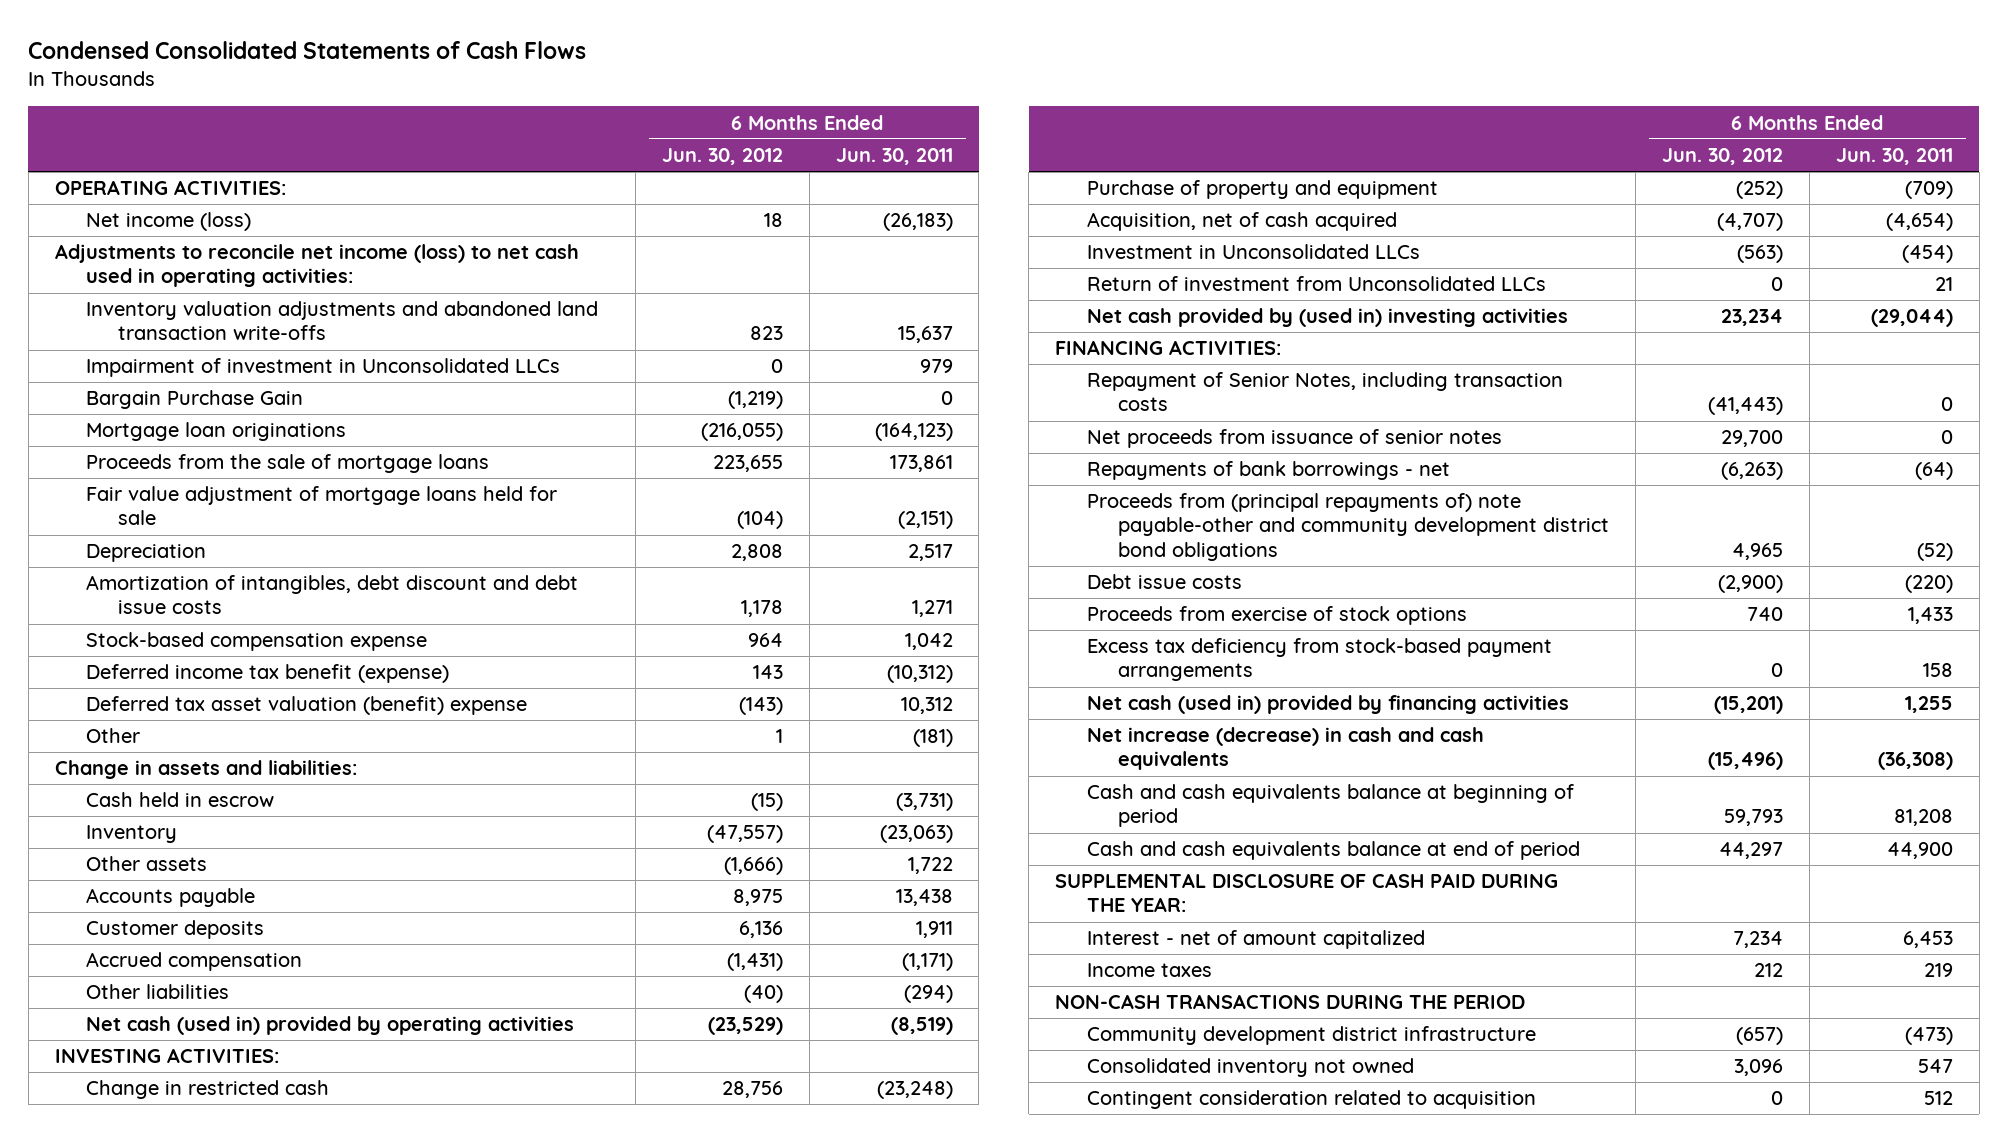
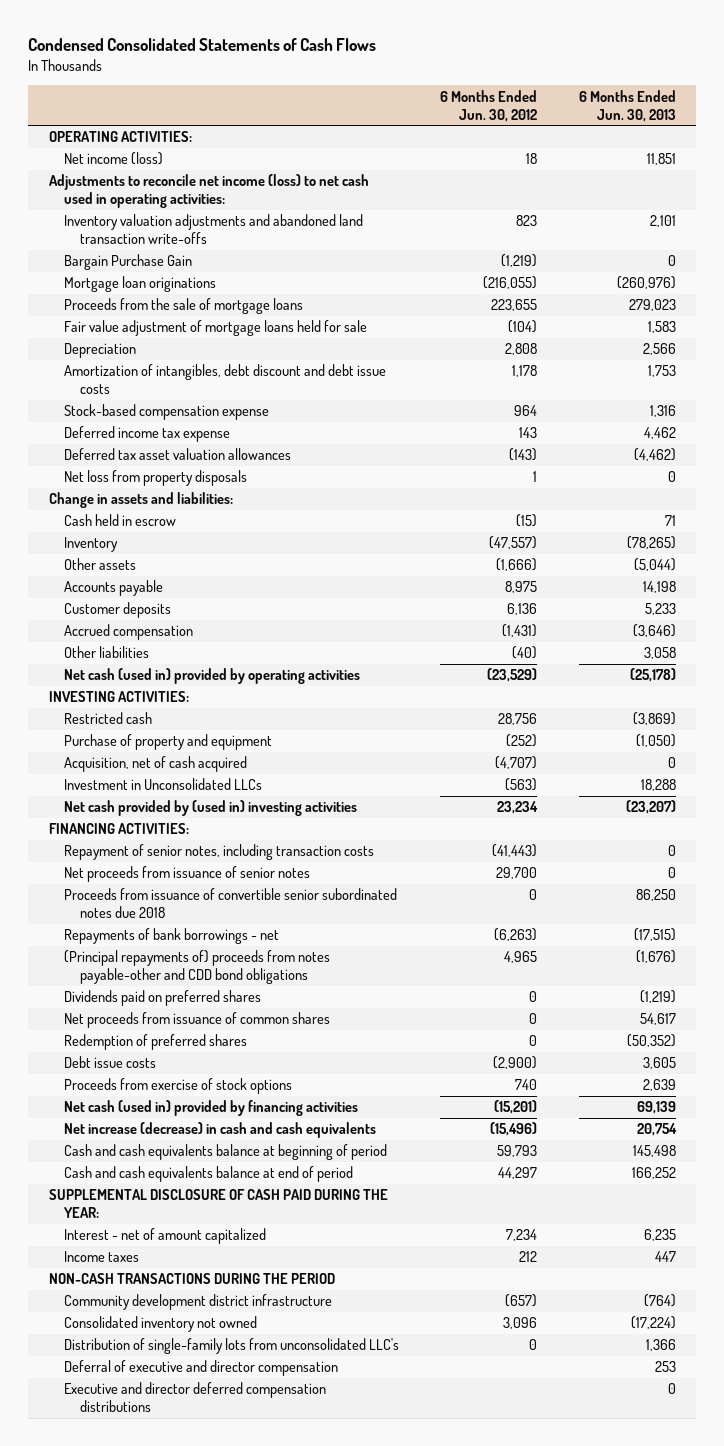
- | 6 Months Ended Jun. 30, 2012 | 6 Months Ended Jun. 30, 2011
+ | 6 Months Ended Jun. 30, 2012 | 6 Months Ended Jun. 30, 2013
- Impairment of investment in Unconsolidated LLCs | 0 | 979
- Deferred income tax benefit (expense) | 143 | (10,312)
- Deferred tax asset valuation (benefit) expense | (143) | 10,312
- Other | 1 | (181)
+ Deferred income tax expense | 143 | 4,462
+ Deferred tax asset valuation allowances | (143) | (4,462)
+ Net loss from property disposals | 1 | 0
- Change in restricted cash | 28,756 | (23,248)
+ Restricted cash | 28,756 | (3,869)
- Return of investment from Unconsolidated LLCs | 0 | 21
- Repayment of Senior Notes, including transaction costs | (41,443) | 0
+ Repayment of senior notes, including transaction costs | (41,443) | 0
+ Proceeds from issuance of convertible senior subordinated notes due 2018 | 0 | 86,250
- Proceeds from (principal repayments of) note payable-other and community development district bond obligations | 4,965 | (52)
+ (Principal repayments of) proceeds from notes payable-other and CDD bond obligations | 4,965 | (1,676)
+ Dividends paid on preferred shares | 0 | (1,219)
+ Net proceeds from issuance of common shares | 0 | 54,617
+ Redemption of preferred shares | 0 | (50,352)
- Excess tax deficiency from stock-based payment arrangements | 0 | 158
- Contingent consideration related to acquisition | 0 | 512
+ Distribution of single-family lots from unconsolidated LLC's | 0 | 1,366
+ Deferral of executive and director compensation | | 253
+ Executive and director deferred compensation distributions | | 0

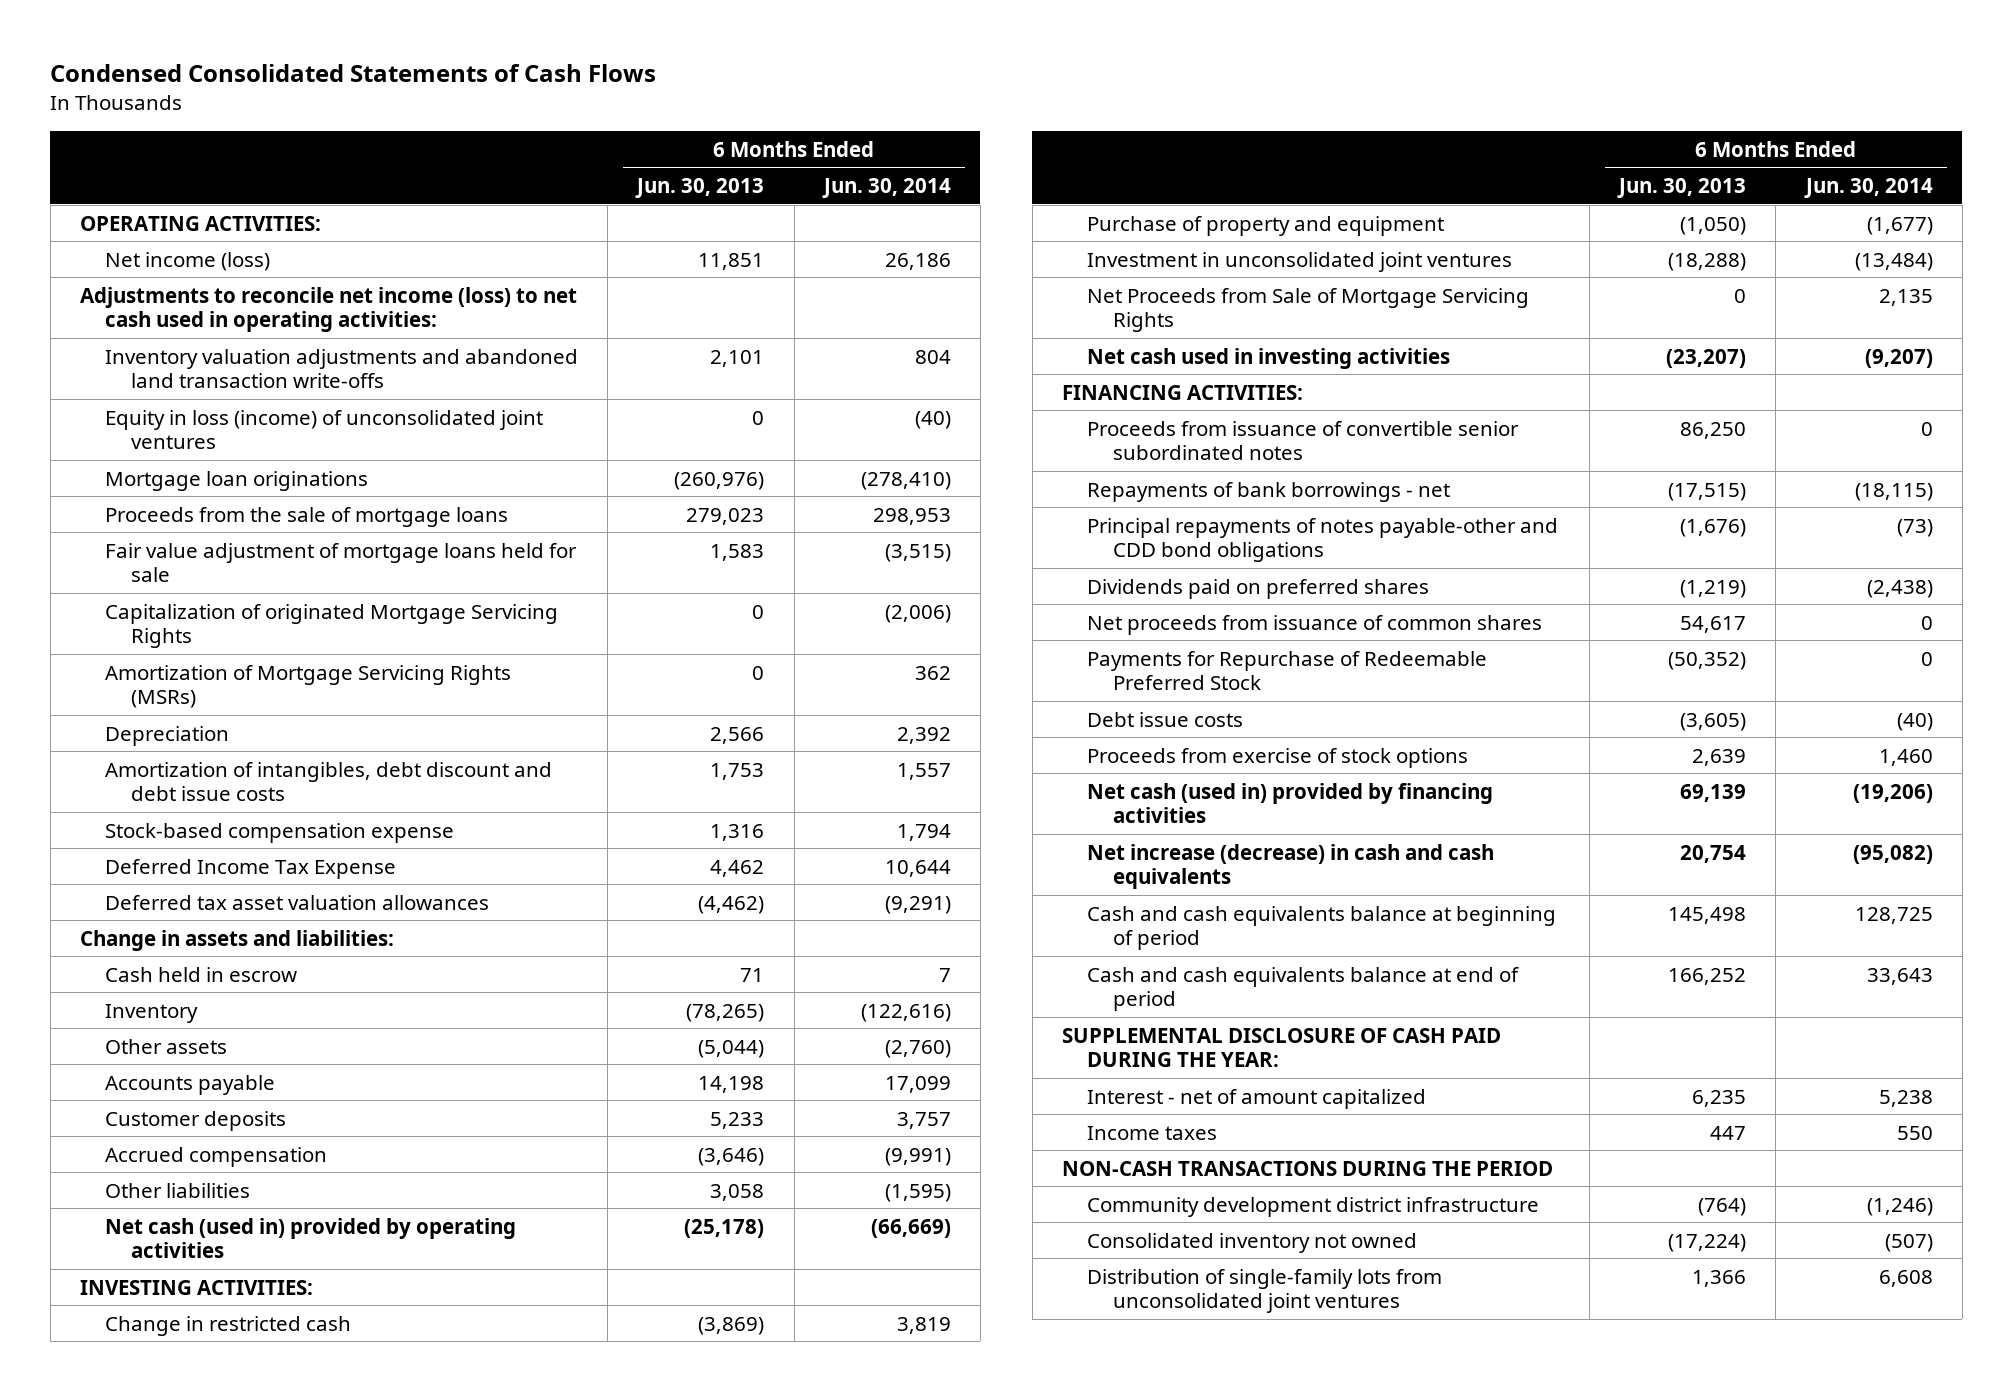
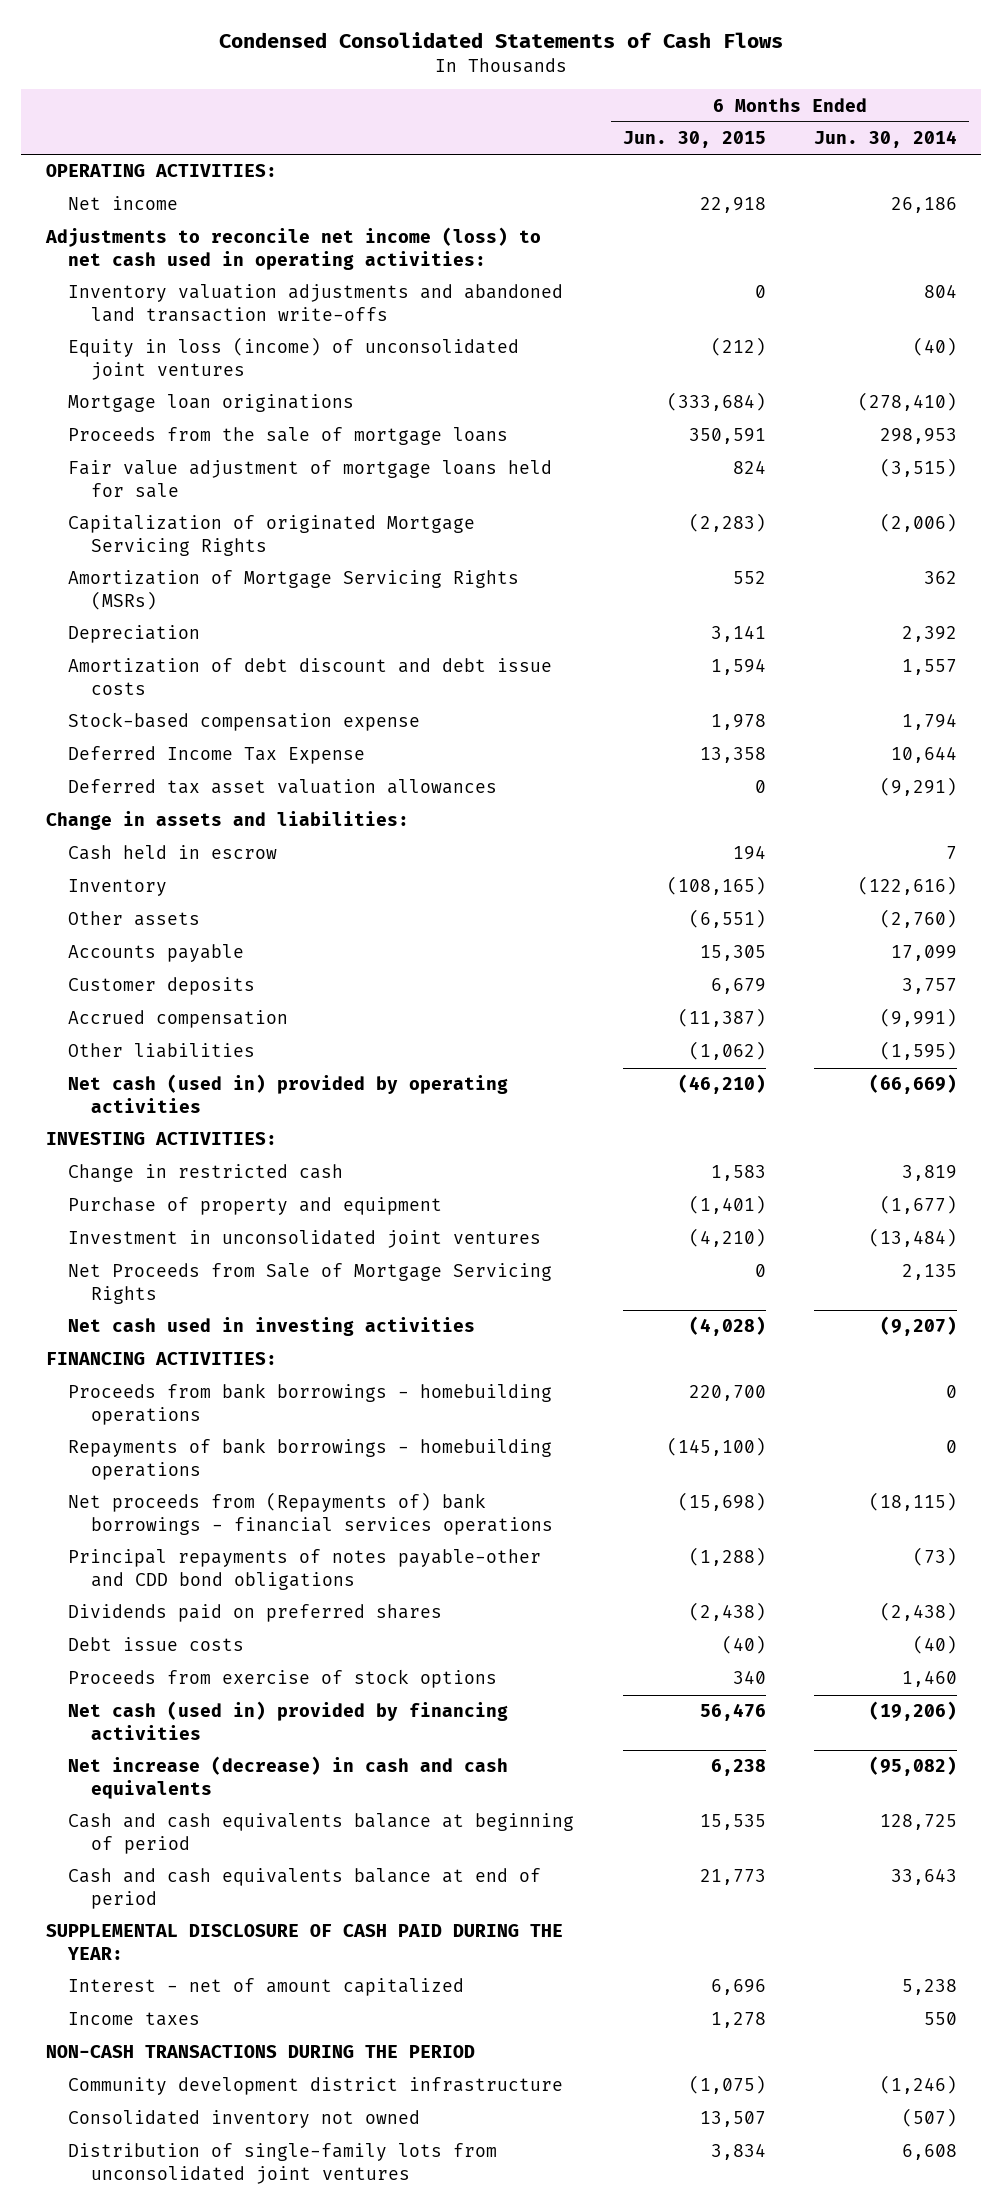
- | 6 Months Ended Jun. 30, 2013 | 6 Months Ended Jun. 30, 2014
+ | 6 Months Ended Jun. 30, 2015 | 6 Months Ended Jun. 30, 2014
- Net income (loss) | 11,851 | 26,186
+ Net income | 22,918 | 26,186
- Amortization of intangibles, debt discount and debt issue costs | 1,753 | 1,557
+ Amortization of debt discount and debt issue costs | 1,594 | 1,557
- Proceeds from issuance of convertible senior subordinated notes | 86,250 | 0
- Repayments of bank borrowings - net | (17,515) | (18,115)
+ Proceeds from bank borrowings - homebuilding operations | 220,700 | 0
+ Repayments of bank borrowings - homebuilding operations | (145,100) | 0
+ Net proceeds from (Repayments of) bank borrowings - financial services operations | (15,698) | (18,115)
- Net proceeds from issuance of common shares | 54,617 | 0
- Payments for Repurchase of Redeemable Preferred Stock | (50,352) | 0

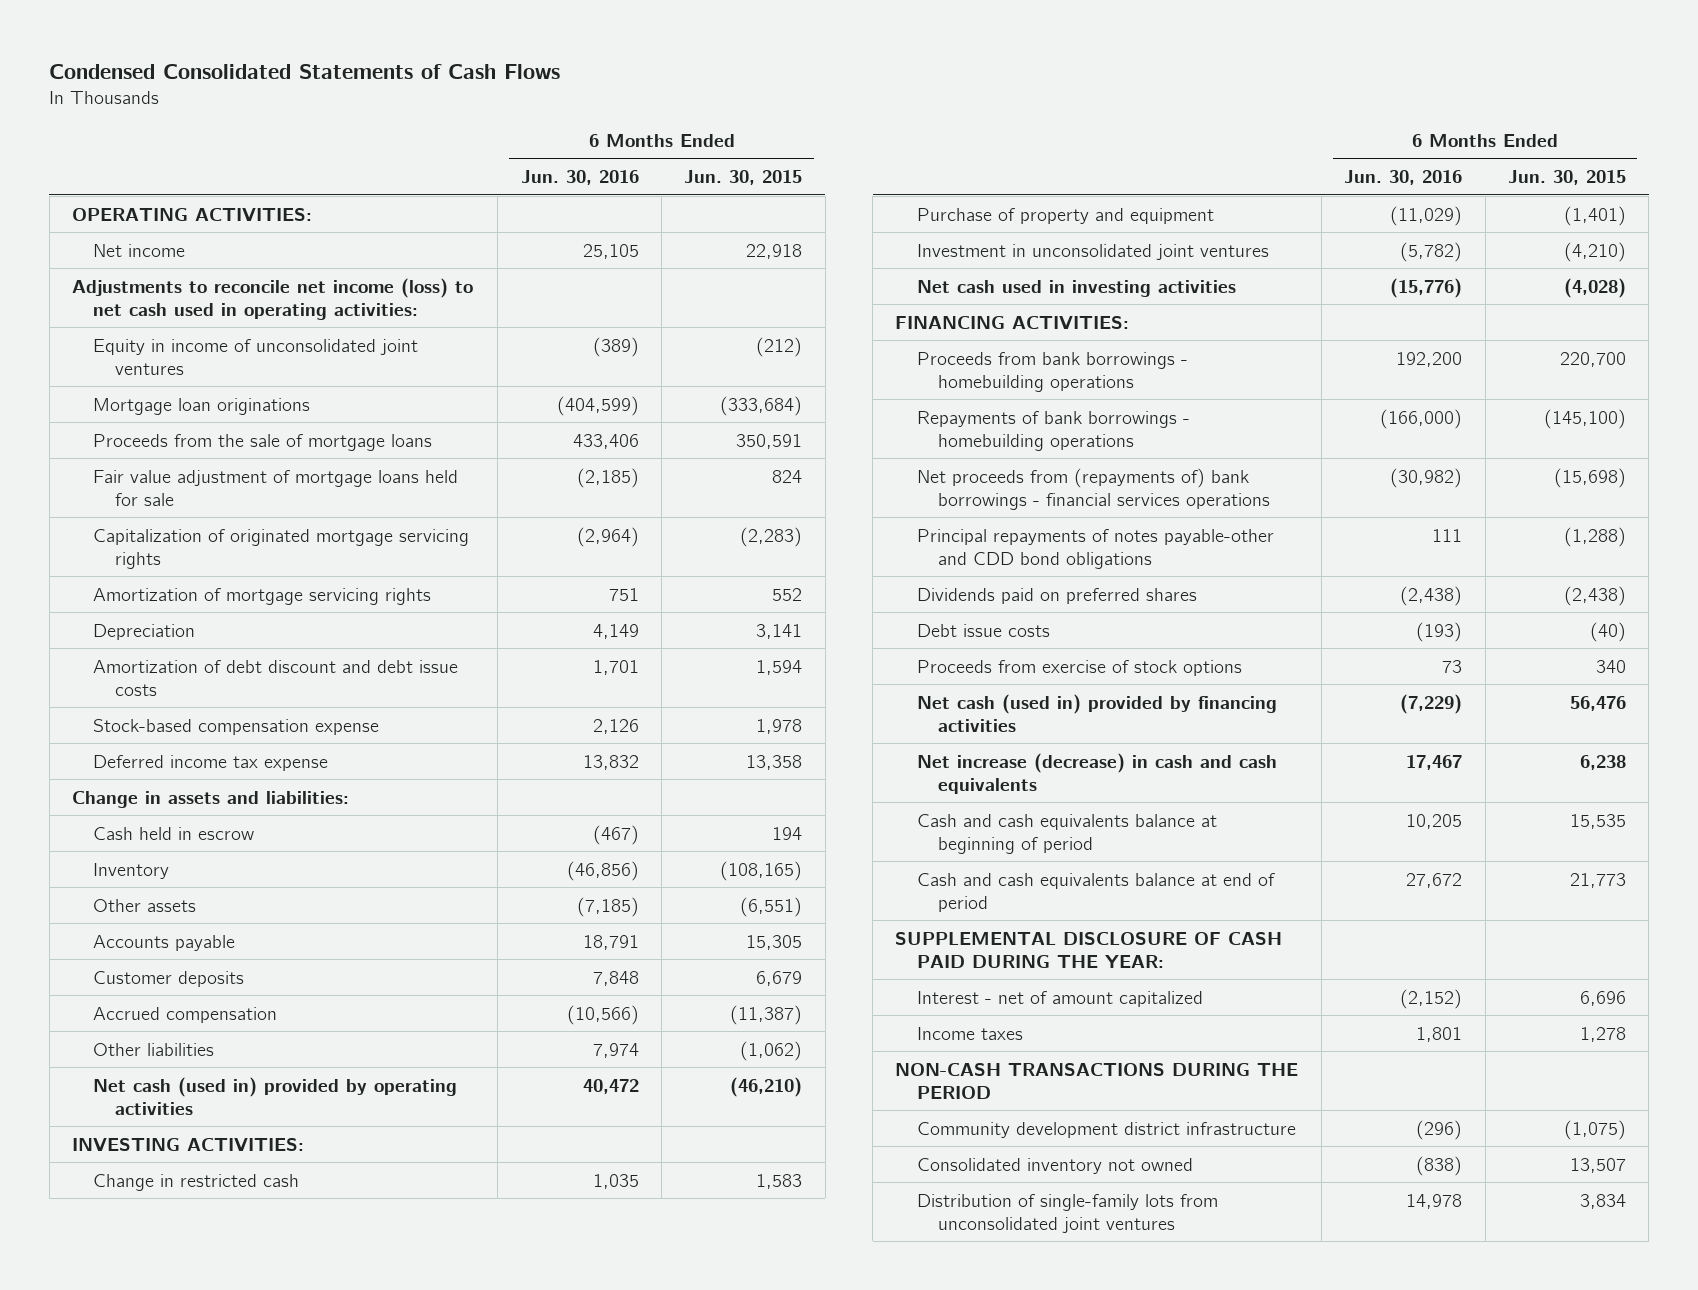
- | 6 Months Ended Jun. 30, 2015 | 6 Months Ended Jun. 30, 2014
+ | 6 Months Ended Jun. 30, 2016 | 6 Months Ended Jun. 30, 2015
- Inventory valuation adjustments and abandoned land transaction write-offs | 0 | 804
- Equity in loss (income) of unconsolidated joint ventures | (212) | (40)
+ Equity in income of unconsolidated joint ventures | (389) | (212)
- Capitalization of originated Mortgage Servicing Rights | (2,283) | (2,006)
- Amortization of Mortgage Servicing Rights (MSRs) | 552 | 362
+ Capitalization of originated mortgage servicing rights | (2,964) | (2,283)
+ Amortization of mortgage servicing rights | 751 | 552
- Deferred Income Tax Expense | 13,358 | 10,644
- Deferred tax asset valuation allowances | 0 | (9,291)
+ Deferred income tax expense | 13,832 | 13,358
- Net Proceeds from Sale of Mortgage Servicing Rights | 0 | 2,135
- Net proceeds from (Repayments of) bank borrowings - financial services operations | (15,698) | (18,115)
+ Net proceeds from (repayments of) bank borrowings - financial services operations | (30,982) | (15,698)

